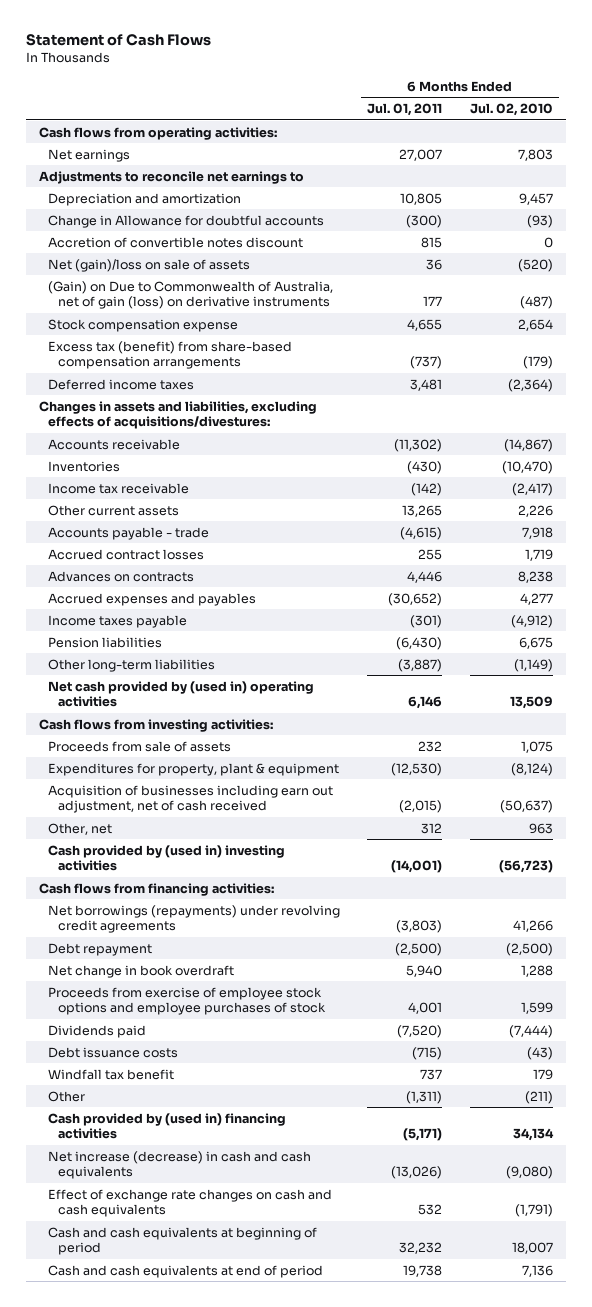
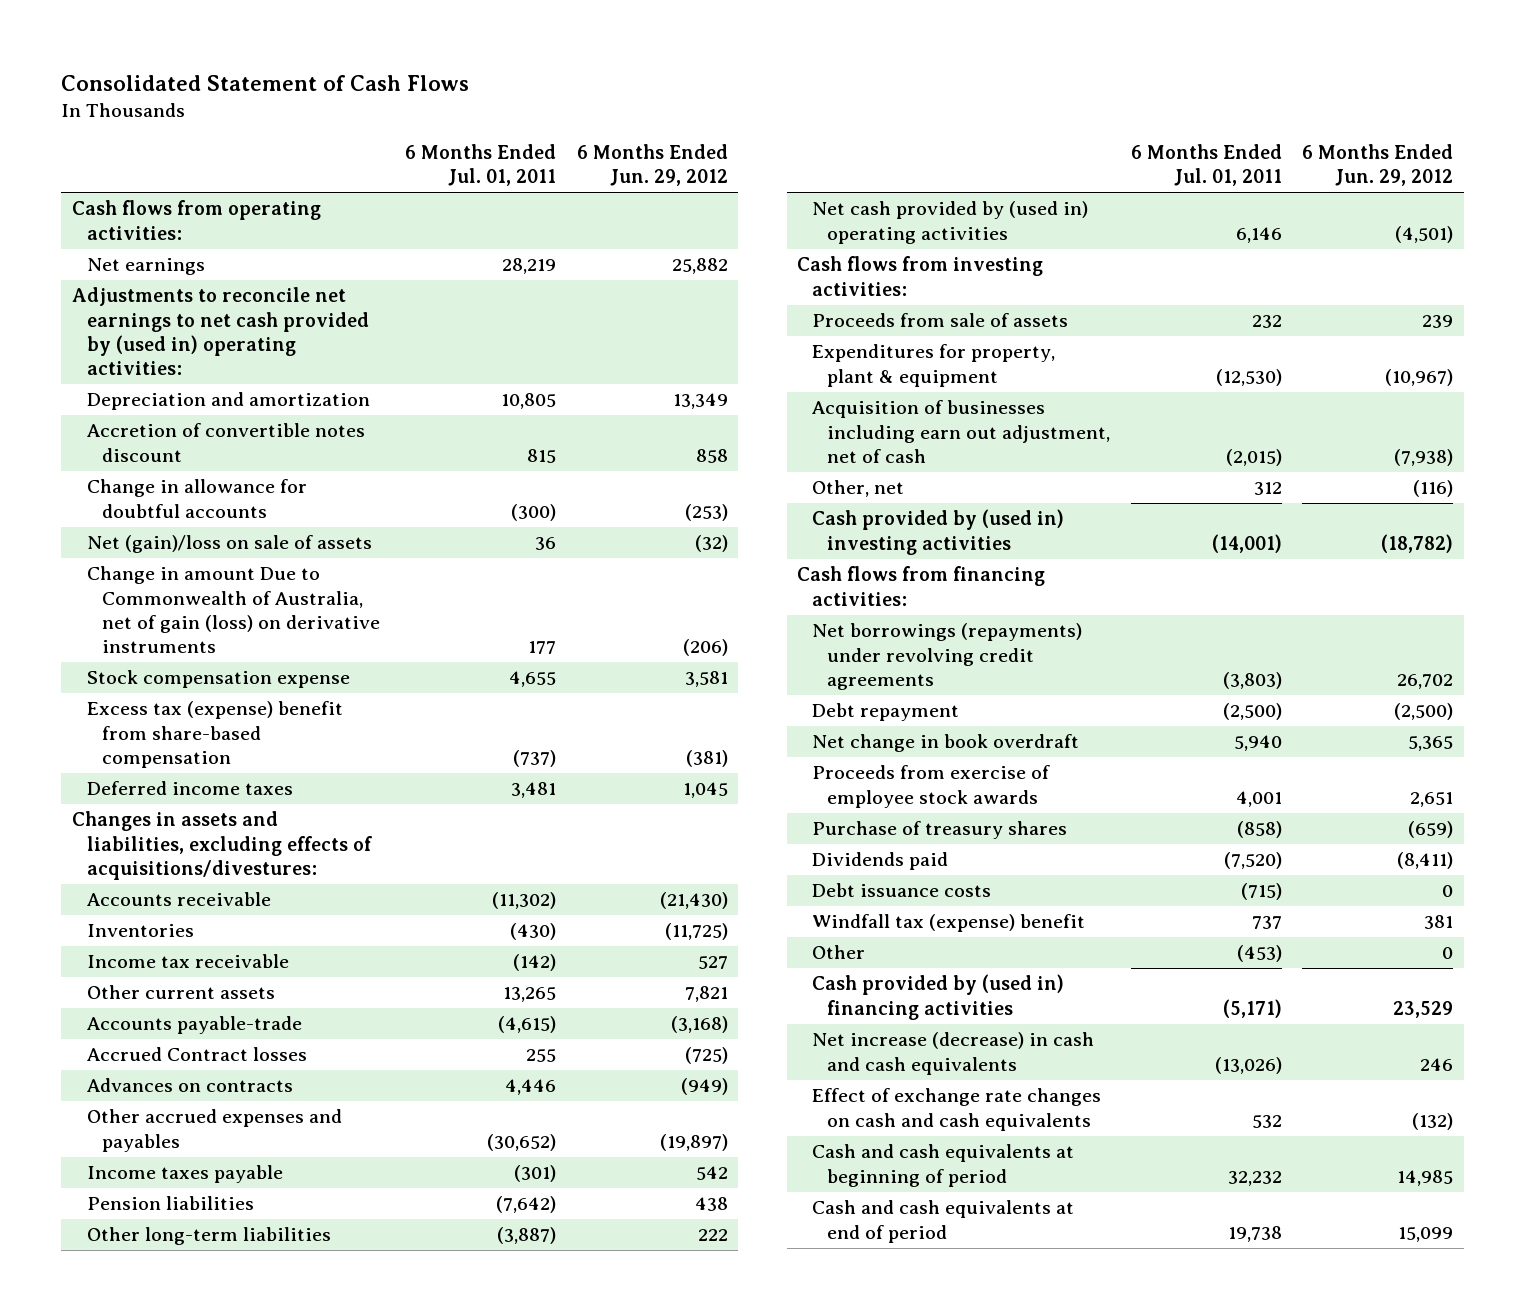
- Statement of Cash Flows
+ Consolidated Statement of Cash Flows
- | 6 Months Ended Jul. 01, 2011 | 6 Months Ended Jul. 02, 2010
+ | 6 Months Ended Jul. 01, 2011 | 6 Months Ended Jun. 29, 2012
- Net earnings | 27,007 | 7,803
- Adjustments to reconcile net earnings to
+ Net earnings | 28,219 | 25,882
+ Adjustments to reconcile net earnings to net cash provided by (used in) operating activities:
- Change in Allowance for doubtful accounts | (300) | (93)
+ Change in allowance for doubtful accounts | (300) | (253)
- (Gain) on Due to Commonwealth of Australia, net of gain (loss) on derivative instruments | 177 | (487)
+ Change in amount Due to Commonwealth of Australia, net of gain (loss) on derivative instruments | 177 | (206)
- Excess tax (benefit) from share-based compensation arrangements | (737) | (179)
+ Excess tax (expense) benefit from share-based compensation | (737) | (381)
- Accounts payable - trade | (4,615) | 7,918
- Accrued contract losses | 255 | 1,719
+ Accounts payable-trade | (4,615) | (3,168)
+ Accrued Contract losses | 255 | (725)
- Accrued expenses and payables | (30,652) | 4,277
+ Other accrued expenses and payables | (30,652) | (19,897)
- Pension liabilities | (6,430) | 6,675
+ Pension liabilities | (7,642) | 438
- Acquisition of businesses including earn out adjustment, net of cash received | (2,015) | (50,637)
+ Acquisition of businesses including earn out adjustment, net of cash | (2,015) | (7,938)
- Proceeds from exercise of employee stock options and employee purchases of stock | 4,001 | 1,599
+ Proceeds from exercise of employee stock awards | 4,001 | 2,651
+ Purchase of treasury shares | (858) | (659)
- Windfall tax benefit | 737 | 179
- Other | (1,311) | (211)
+ Windfall tax (expense) benefit | 737 | 381
+ Other | (453) | 0

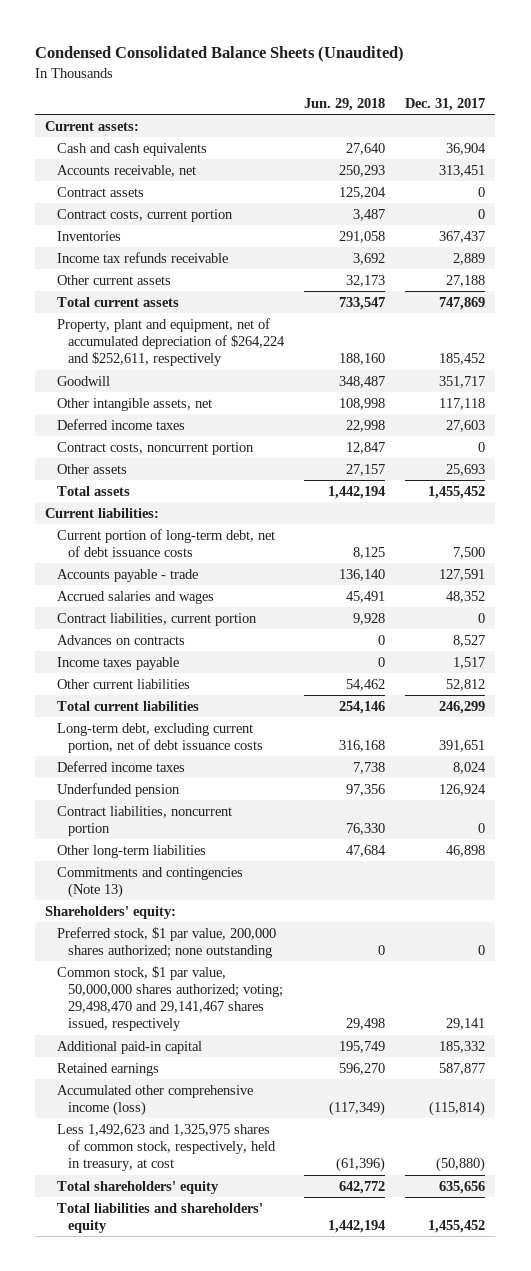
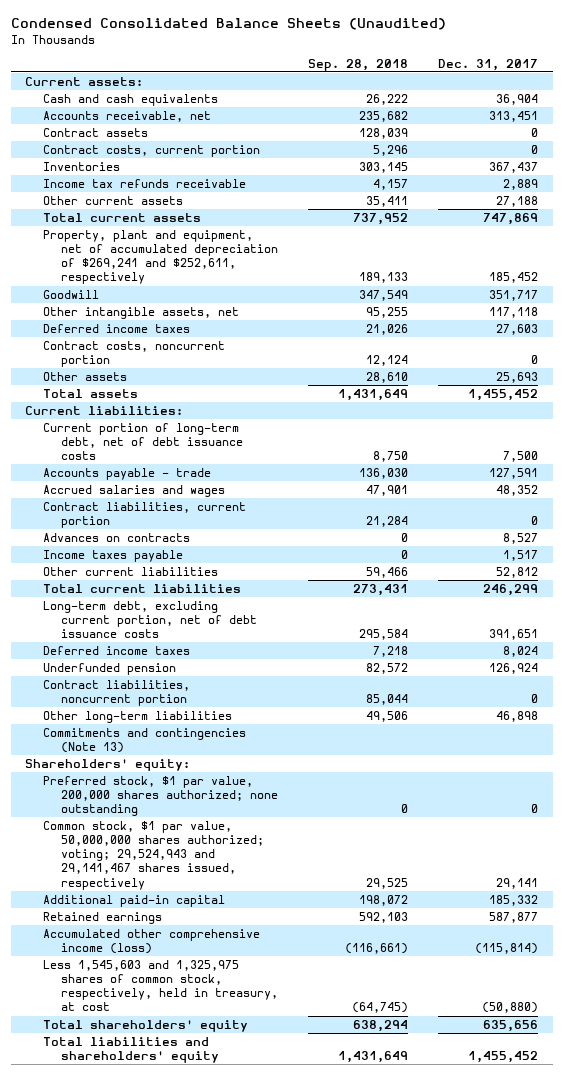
- | Jun. 29, 2018 | Dec. 31, 2017
+ | Sep. 28, 2018 | Dec. 31, 2017
- Property, plant and equipment, net of accumulated depreciation of $264,224 and $252,611, respectively | 188,160 | 185,452
+ Property, plant and equipment, net of accumulated depreciation of $269,241 and $252,611, respectively | 189,133 | 185,452
- Common stock, $1 par value, 50,000,000 shares authorized; voting; 29,498,470 and 29,141,467 shares issued, respectively | 29,498 | 29,141
+ Common stock, $1 par value, 50,000,000 shares authorized; voting; 29,524,943 and 29,141,467 shares issued, respectively | 29,525 | 29,141
- Less 1,492,623 and 1,325,975 shares of common stock, respectively, held in treasury, at cost | (61,396) | (50,880)
+ Less 1,545,603 and 1,325,975 shares of common stock, respectively, held in treasury, at cost | (64,745) | (50,880)

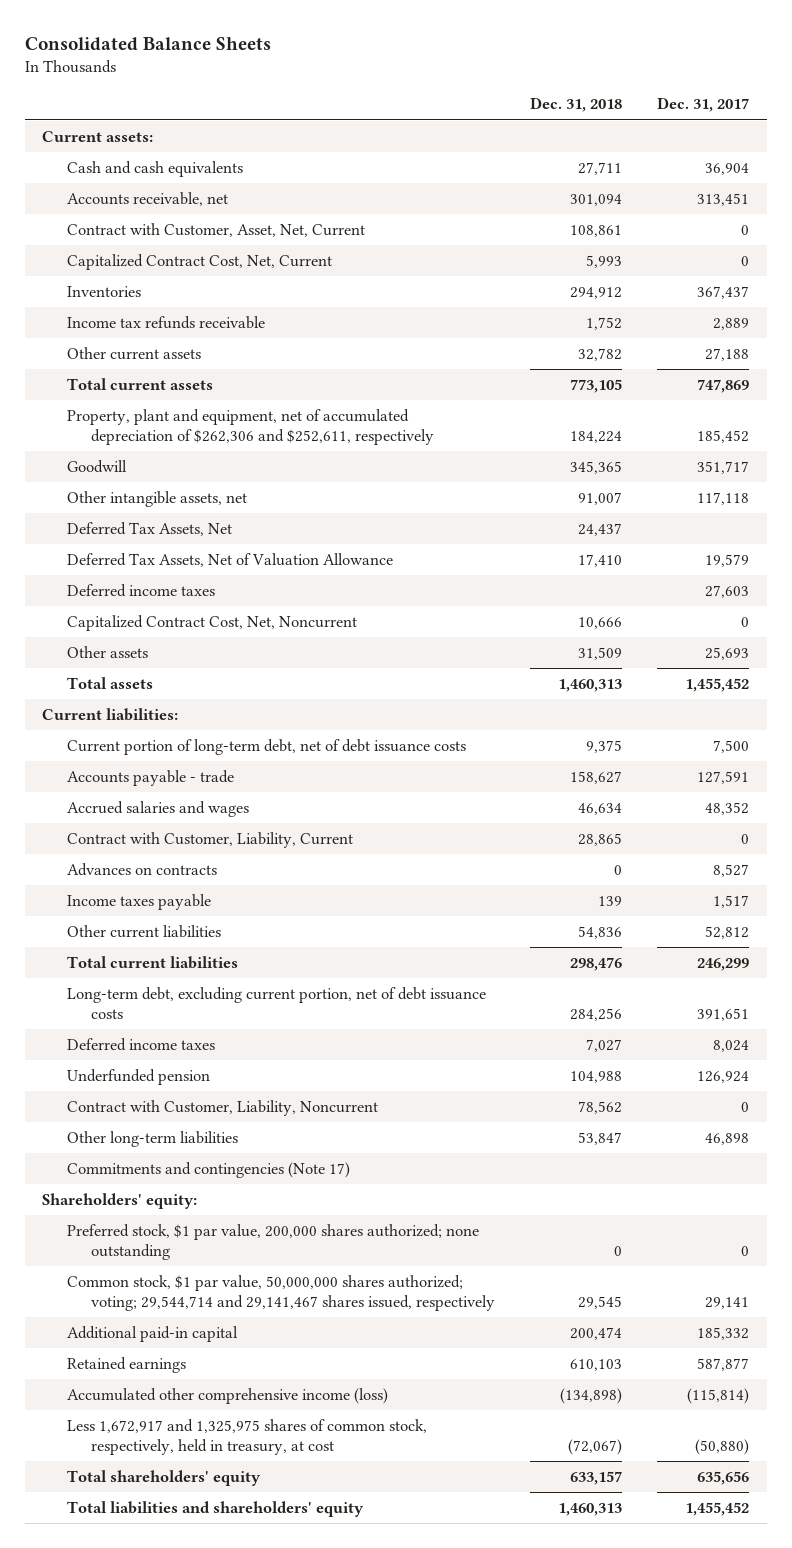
- Condensed Consolidated Balance Sheets (Unaudited)
+ Consolidated Balance Sheets
- | Sep. 28, 2018 | Dec. 31, 2017
+ | Dec. 31, 2018 | Dec. 31, 2017
- Contract assets | 128,039 | 0
- Contract costs, current portion | 5,296 | 0
+ Contract with Customer, Asset, Net, Current | 108,861 | 0
+ Capitalized Contract Cost, Net, Current | 5,993 | 0
- Property, plant and equipment, net of accumulated depreciation of $269,241 and $252,611, respectively | 189,133 | 185,452
+ Property, plant and equipment, net of accumulated depreciation of $262,306 and $252,611, respectively | 184,224 | 185,452
+ Deferred Tax Assets, Net | 24,437 |
+ Deferred Tax Assets, Net of Valuation Allowance | 17,410 | 19,579
- Contract costs, noncurrent portion | 12,124 | 0
+ Capitalized Contract Cost, Net, Noncurrent | 10,666 | 0
- Contract liabilities, current portion | 21,284 | 0
+ Contract with Customer, Liability, Current | 28,865 | 0
- Contract liabilities, noncurrent portion | 85,044 | 0
+ Contract with Customer, Liability, Noncurrent | 78,562 | 0
- Commitments and contingencies (Note 13)
+ Commitments and contingencies (Note 17)
- Common stock, $1 par value, 50,000,000 shares authorized; voting; 29,524,943 and 29,141,467 shares issued, respectively | 29,525 | 29,141
+ Common stock, $1 par value, 50,000,000 shares authorized; voting; 29,544,714 and 29,141,467 shares issued, respectively | 29,545 | 29,141
- Less 1,545,603 and 1,325,975 shares of common stock, respectively, held in treasury, at cost | (64,745) | (50,880)
+ Less 1,672,917 and 1,325,975 shares of common stock, respectively, held in treasury, at cost | (72,067) | (50,880)

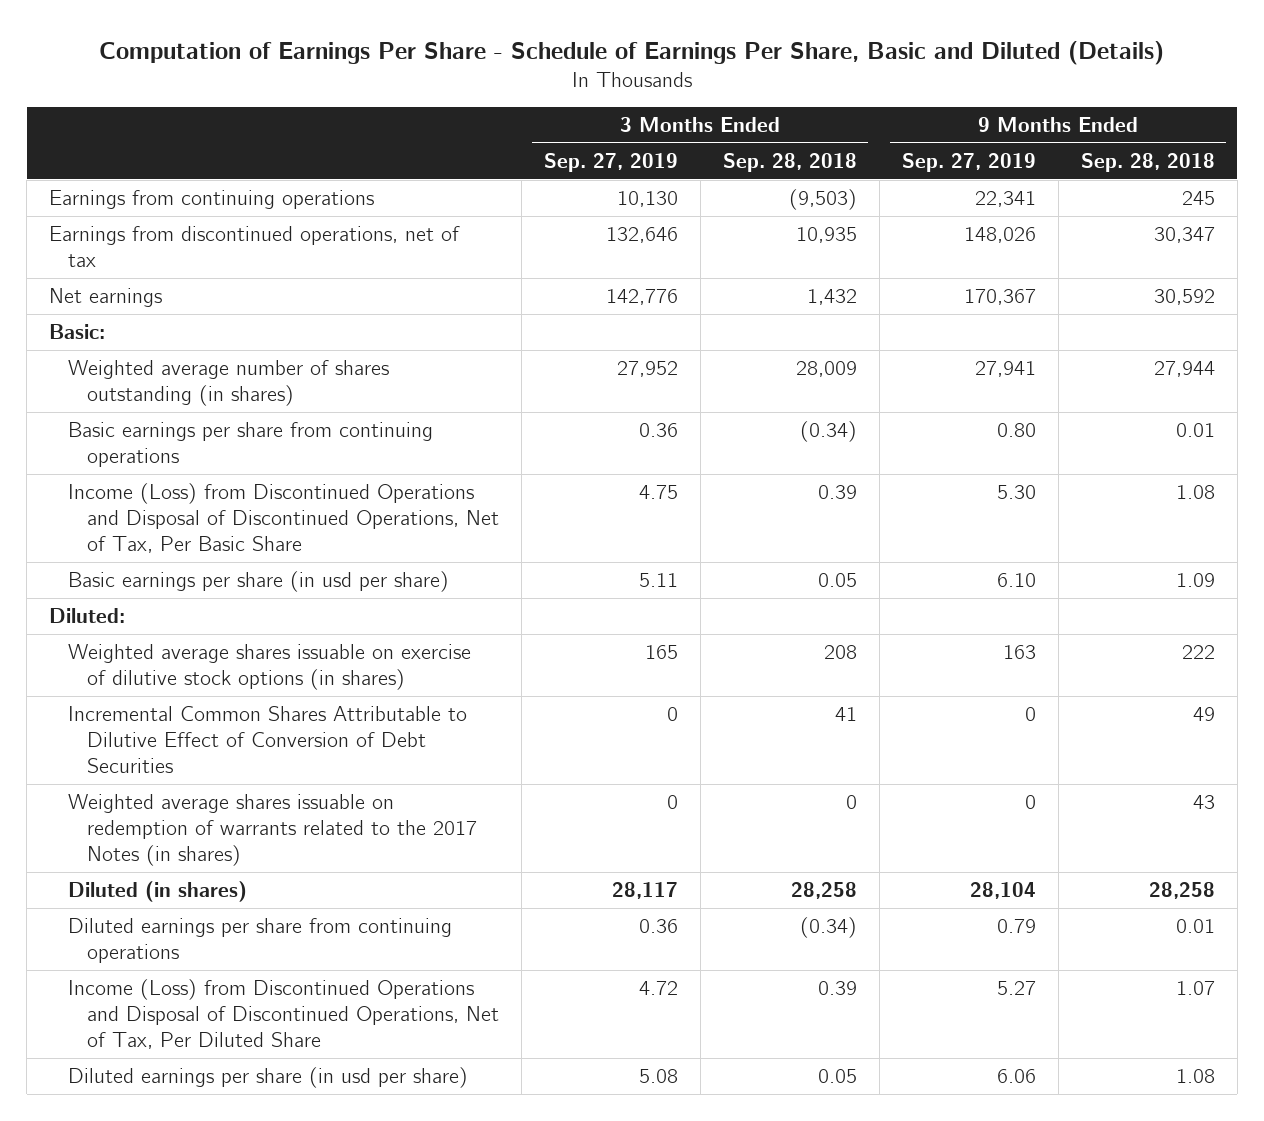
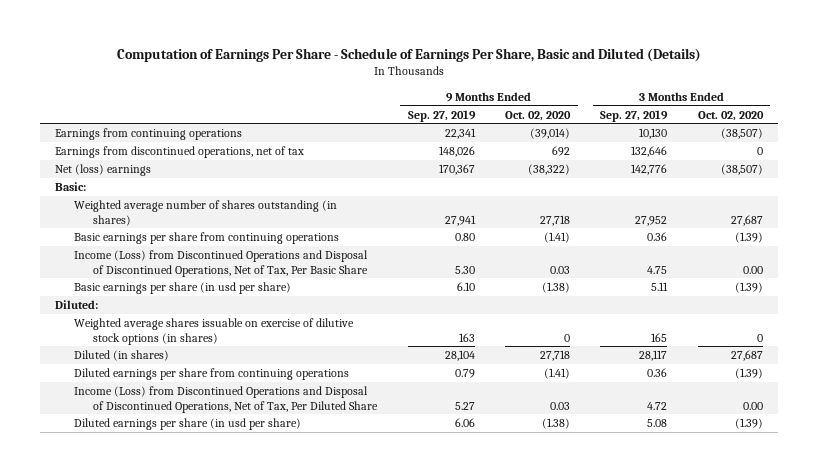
- | 3 Months Ended Sep. 27, 2019 | 3 Months Ended Sep. 28, 2018 | 9 Months Ended Sep. 27, 2019 | 9 Months Ended Sep. 28, 2018
+ | 9 Months Ended Sep. 27, 2019 | 9 Months Ended Oct. 02, 2020 | 3 Months Ended Sep. 27, 2019 | 3 Months Ended Oct. 02, 2020
- Net earnings | 142,776 | 1,432 | 170,367 | 30,592
+ Net (loss) earnings | 170,367 | (38,322) | 142,776 | (38,507)
- Incremental Common Shares Attributable to Dilutive Effect of Conversion of Debt Securities | 0 | 41 | 0 | 49
- Weighted average shares issuable on redemption of warrants related to the 2017 Notes (in shares) | 0 | 0 | 0 | 43

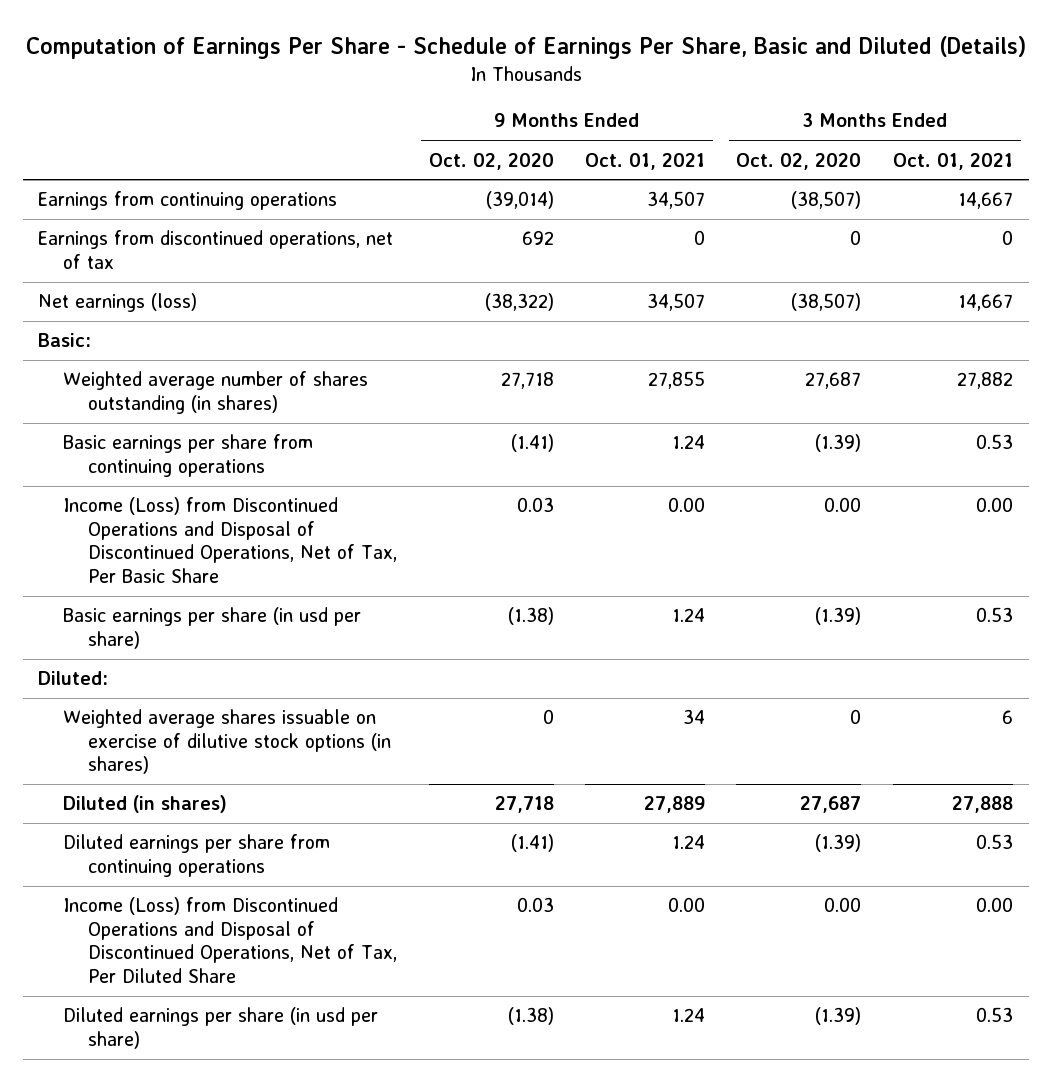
- | 9 Months Ended Sep. 27, 2019 | 9 Months Ended Oct. 02, 2020 | 3 Months Ended Sep. 27, 2019 | 3 Months Ended Oct. 02, 2020
+ | 9 Months Ended Oct. 02, 2020 | 9 Months Ended Oct. 01, 2021 | 3 Months Ended Oct. 02, 2020 | 3 Months Ended Oct. 01, 2021
- Net (loss) earnings | 170,367 | (38,322) | 142,776 | (38,507)
+ Net earnings (loss) | (38,322) | 34,507 | (38,507) | 14,667

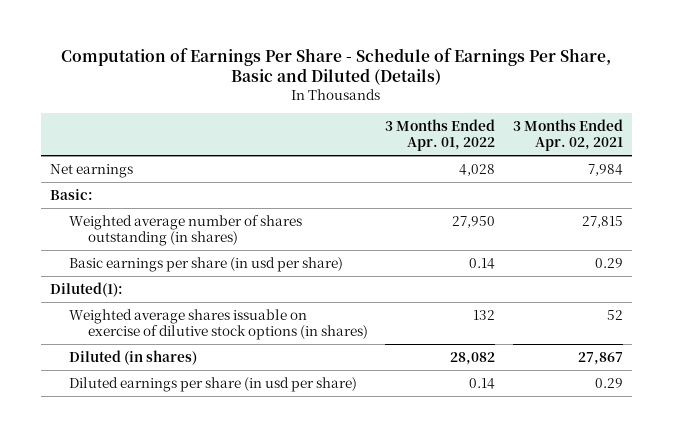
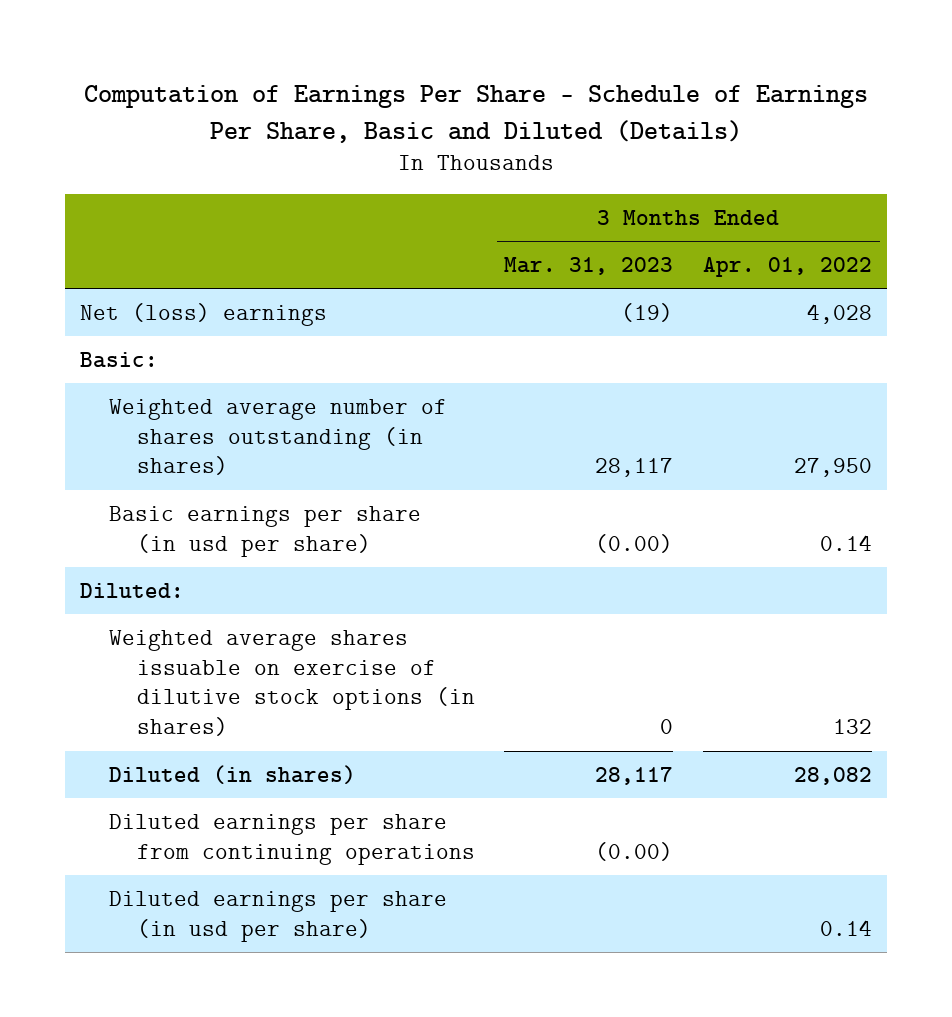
- | 3 Months Ended Apr. 01, 2022 | 3 Months Ended Apr. 02, 2021
+ | 3 Months Ended Mar. 31, 2023 | 3 Months Ended Apr. 01, 2022
- Net earnings | 4,028 | 7,984
+ Net (loss) earnings | (19) | 4,028
- Diluted(1):
+ Diluted:
+ Diluted earnings per share from continuing operations | (0.00) |

